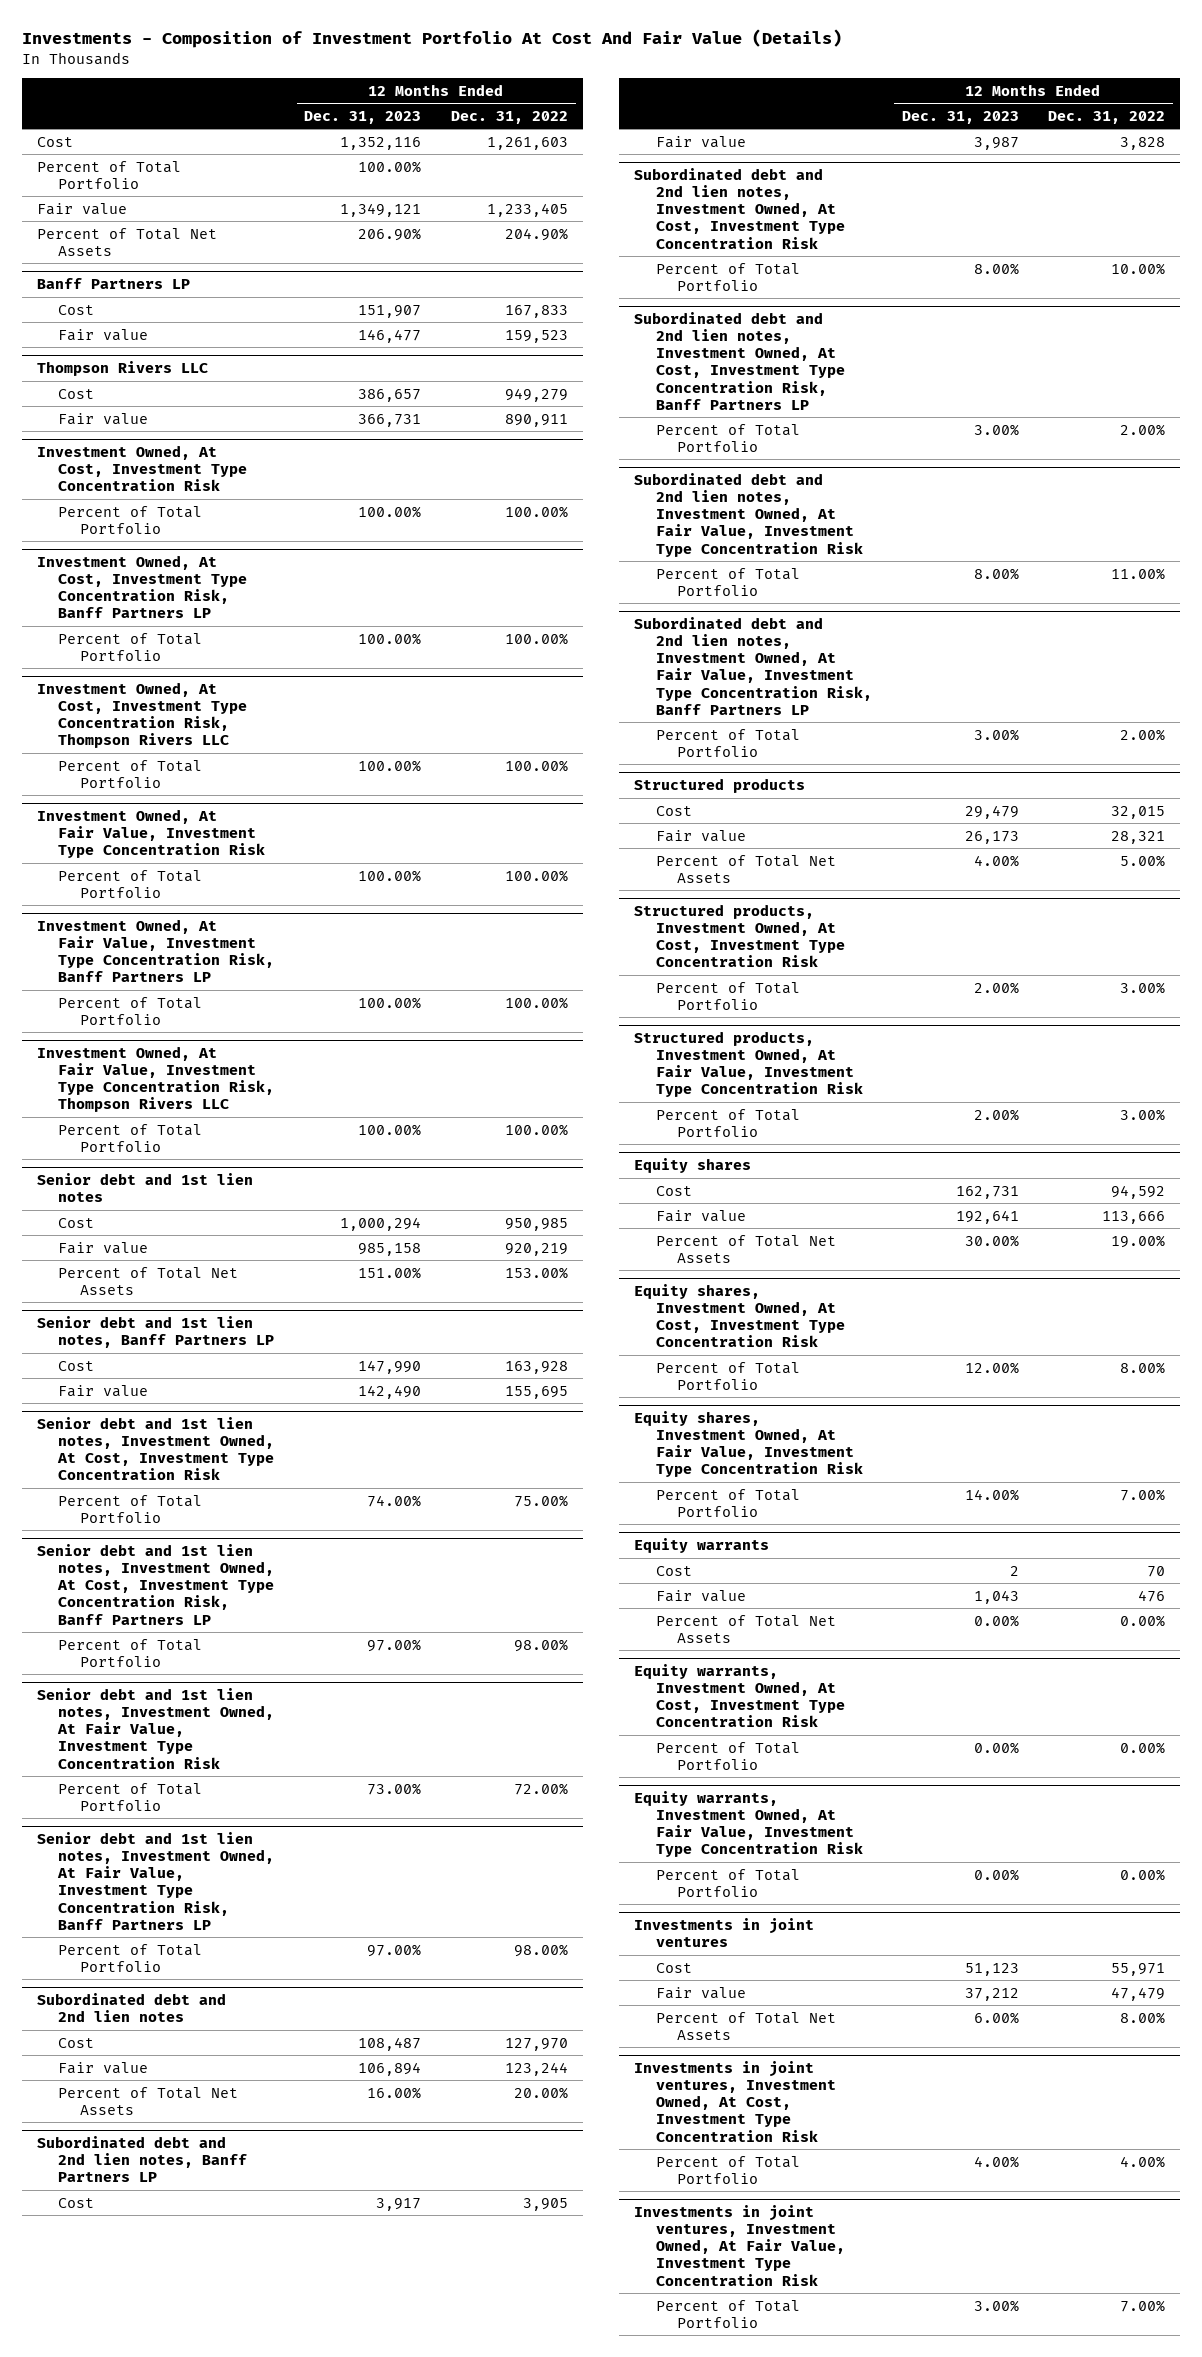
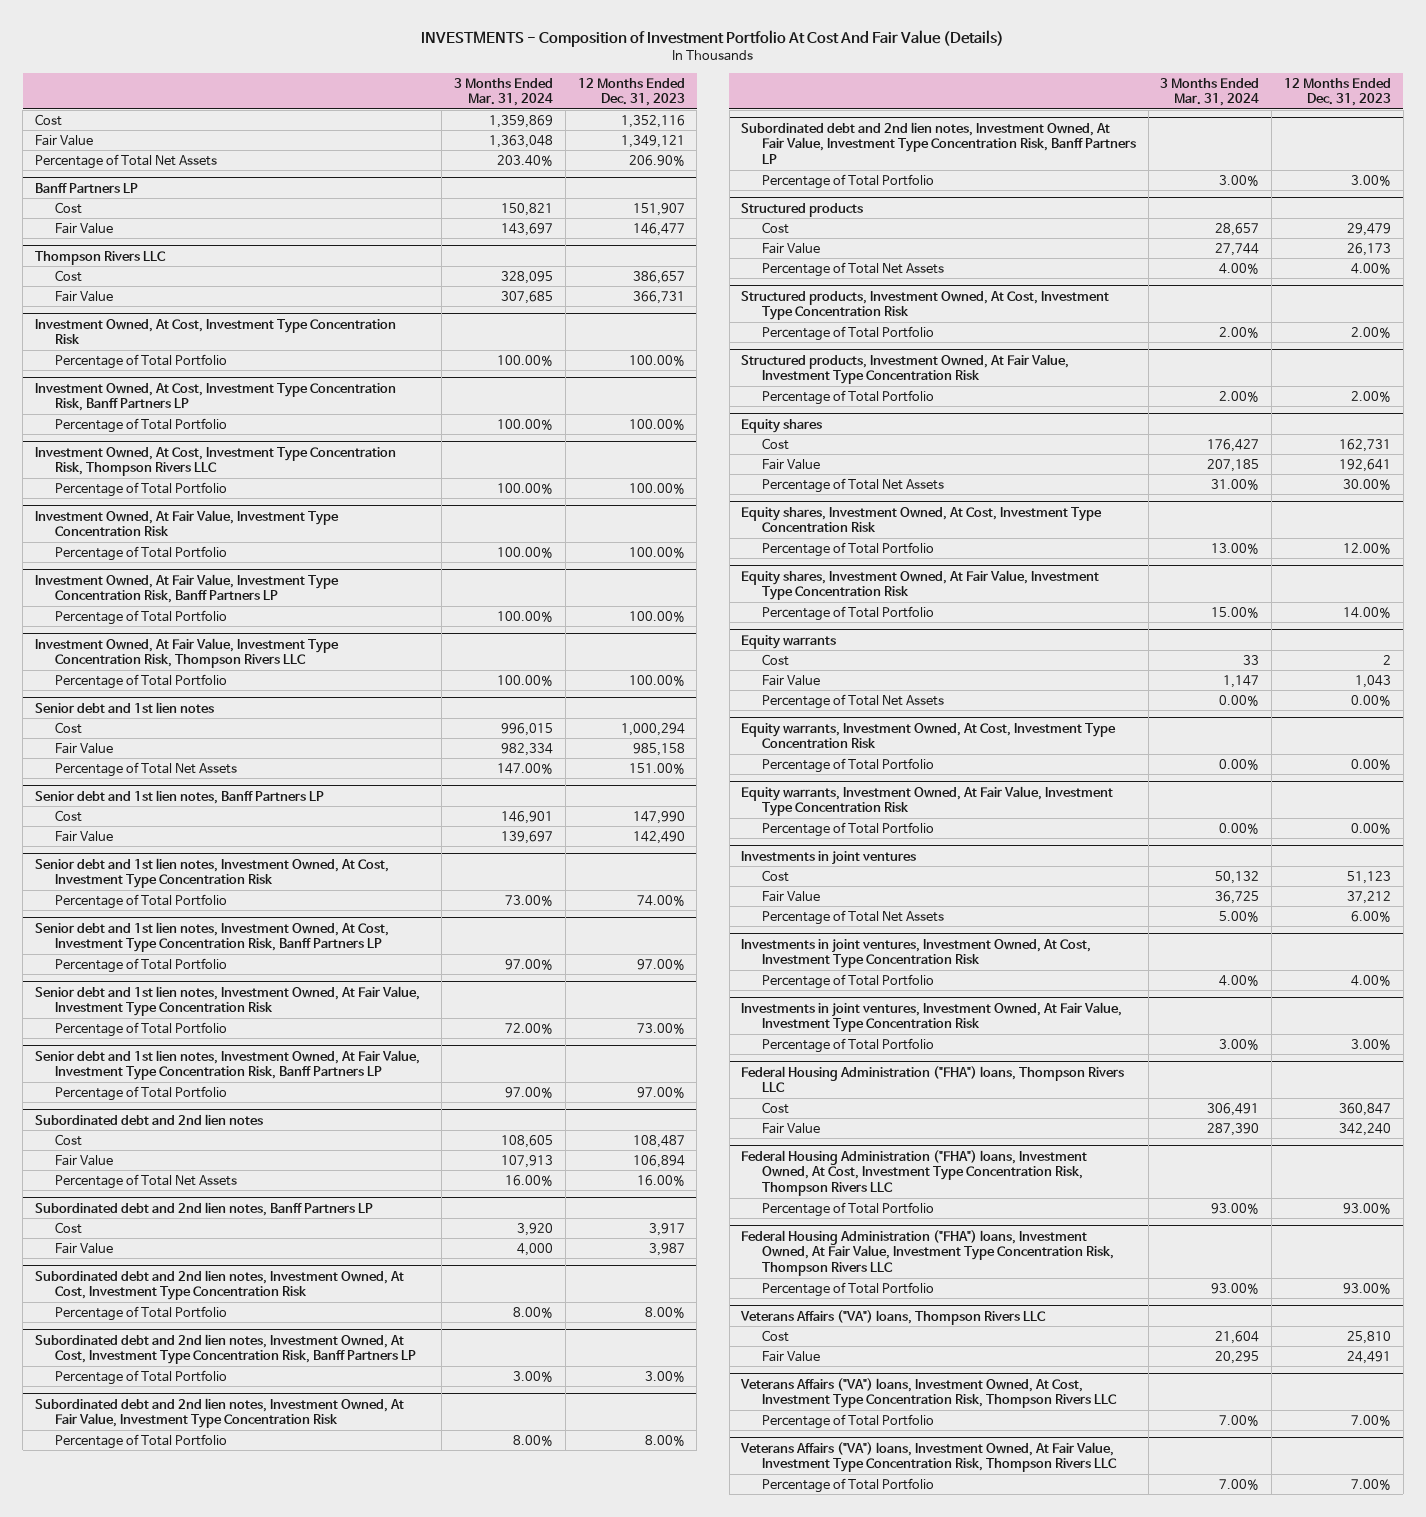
- Investments - Composition of Investment Portfolio At Cost And Fair Value (Details)
+ INVESTMENTS - Composition of Investment Portfolio At Cost And Fair Value (Details)
- | 12 Months Ended Dec. 31, 2023 | 12 Months Ended Dec. 31, 2022
+ | 3 Months Ended Mar. 31, 2024 | 12 Months Ended Dec. 31, 2023
- Percent of Total Portfolio | 100.00% |
- Fair value | 1,349,121 | 1,233,405
- Percent of Total Net Assets | 206.90% | 204.90%
+ Fair Value | 1,363,048 | 1,349,121
+ Percentage of Total Net Assets | 203.40% | 206.90%
@ Banff Partners LP
- Fair value | 146,477 | 159,523
+ Fair Value | 143,697 | 146,477
@ Thompson Rivers LLC
- Fair value | 366,731 | 890,911
+ Fair Value | 307,685 | 366,731
@ Investment Owned, At Cost, Investment Type Concentration Risk
- Percent of Total Portfolio | 100.00% | 100.00%
+ Percentage of Total Portfolio | 100.00% | 100.00%
@ Investment Owned, At Cost, Investment Type Concentration Risk, Banff Partners LP
- Percent of Total Portfolio | 100.00% | 100.00%
+ Percentage of Total Portfolio | 100.00% | 100.00%
@ Investment Owned, At Cost, Investment Type Concentration Risk, Thompson Rivers LLC
- Percent of Total Portfolio | 100.00% | 100.00%
+ Percentage of Total Portfolio | 100.00% | 100.00%
@ Investment Owned, At Fair Value, Investment Type Concentration Risk
- Percent of Total Portfolio | 100.00% | 100.00%
+ Percentage of Total Portfolio | 100.00% | 100.00%
@ Investment Owned, At Fair Value, Investment Type Concentration Risk, Banff Partners LP
- Percent of Total Portfolio | 100.00% | 100.00%
+ Percentage of Total Portfolio | 100.00% | 100.00%
@ Investment Owned, At Fair Value, Investment Type Concentration Risk, Thompson Rivers LLC
- Percent of Total Portfolio | 100.00% | 100.00%
+ Percentage of Total Portfolio | 100.00% | 100.00%
@ Senior debt and 1st lien notes
- Fair value | 985,158 | 920,219
- Percent of Total Net Assets | 151.00% | 153.00%
+ Fair Value | 982,334 | 985,158
+ Percentage of Total Net Assets | 147.00% | 151.00%
@ Senior debt and 1st lien notes, Banff Partners LP
- Fair value | 142,490 | 155,695
+ Fair Value | 139,697 | 142,490
@ Senior debt and 1st lien notes, Investment Owned, At Cost, Investment Type Concentration Risk
- Percent of Total Portfolio | 74.00% | 75.00%
+ Percentage of Total Portfolio | 73.00% | 74.00%
@ Senior debt and 1st lien notes, Investment Owned, At Cost, Investment Type Concentration Risk, Banff Partners LP
- Percent of Total Portfolio | 97.00% | 98.00%
+ Percentage of Total Portfolio | 97.00% | 97.00%
@ Senior debt and 1st lien notes, Investment Owned, At Fair Value, Investment Type Concentration Risk
- Percent of Total Portfolio | 73.00% | 72.00%
+ Percentage of Total Portfolio | 72.00% | 73.00%
@ Senior debt and 1st lien notes, Investment Owned, At Fair Value, Investment Type Concentration Risk, Banff Partners LP
- Percent of Total Portfolio | 97.00% | 98.00%
+ Percentage of Total Portfolio | 97.00% | 97.00%
@ Subordinated debt and 2nd lien notes
- Fair value | 106,894 | 123,244
- Percent of Total Net Assets | 16.00% | 20.00%
+ Fair Value | 107,913 | 106,894
+ Percentage of Total Net Assets | 16.00% | 16.00%
@ Subordinated debt and 2nd lien notes, Banff Partners LP
- Fair value | 3,987 | 3,828
+ Fair Value | 4,000 | 3,987
@ Subordinated debt and 2nd lien notes, Investment Owned, At Cost, Investment Type Concentration Risk
- Percent of Total Portfolio | 8.00% | 10.00%
+ Percentage of Total Portfolio | 8.00% | 8.00%
@ Subordinated debt and 2nd lien notes, Investment Owned, At Cost, Investment Type Concentration Risk, Banff Partners LP
- Percent of Total Portfolio | 3.00% | 2.00%
+ Percentage of Total Portfolio | 3.00% | 3.00%
@ Subordinated debt and 2nd lien notes, Investment Owned, At Fair Value, Investment Type Concentration Risk
- Percent of Total Portfolio | 8.00% | 11.00%
+ Percentage of Total Portfolio | 8.00% | 8.00%
@ Subordinated debt and 2nd lien notes, Investment Owned, At Fair Value, Investment Type Concentration Risk, Banff Partners LP
- Percent of Total Portfolio | 3.00% | 2.00%
+ Percentage of Total Portfolio | 3.00% | 3.00%
@ Structured products
- Fair value | 26,173 | 28,321
- Percent of Total Net Assets | 4.00% | 5.00%
+ Fair Value | 27,744 | 26,173
+ Percentage of Total Net Assets | 4.00% | 4.00%
@ Structured products, Investment Owned, At Cost, Investment Type Concentration Risk
- Percent of Total Portfolio | 2.00% | 3.00%
+ Percentage of Total Portfolio | 2.00% | 2.00%
@ Structured products, Investment Owned, At Fair Value, Investment Type Concentration Risk
- Percent of Total Portfolio | 2.00% | 3.00%
+ Percentage of Total Portfolio | 2.00% | 2.00%
@ Equity shares
- Fair value | 192,641 | 113,666
- Percent of Total Net Assets | 30.00% | 19.00%
+ Fair Value | 207,185 | 192,641
+ Percentage of Total Net Assets | 31.00% | 30.00%
@ Equity shares, Investment Owned, At Cost, Investment Type Concentration Risk
- Percent of Total Portfolio | 12.00% | 8.00%
+ Percentage of Total Portfolio | 13.00% | 12.00%
@ Equity shares, Investment Owned, At Fair Value, Investment Type Concentration Risk
- Percent of Total Portfolio | 14.00% | 7.00%
+ Percentage of Total Portfolio | 15.00% | 14.00%
@ Equity warrants
- Fair value | 1,043 | 476
- Percent of Total Net Assets | 0.00% | 0.00%
+ Fair Value | 1,147 | 1,043
+ Percentage of Total Net Assets | 0.00% | 0.00%
@ Equity warrants, Investment Owned, At Cost, Investment Type Concentration Risk
- Percent of Total Portfolio | 0.00% | 0.00%
+ Percentage of Total Portfolio | 0.00% | 0.00%
@ Equity warrants, Investment Owned, At Fair Value, Investment Type Concentration Risk
- Percent of Total Portfolio | 0.00% | 0.00%
+ Percentage of Total Portfolio | 0.00% | 0.00%
@ Investments in joint ventures
- Fair value | 37,212 | 47,479
- Percent of Total Net Assets | 6.00% | 8.00%
+ Fair Value | 36,725 | 37,212
+ Percentage of Total Net Assets | 5.00% | 6.00%
@ Investments in joint ventures, Investment Owned, At Cost, Investment Type Concentration Risk
- Percent of Total Portfolio | 4.00% | 4.00%
+ Percentage of Total Portfolio | 4.00% | 4.00%
@ Investments in joint ventures, Investment Owned, At Fair Value, Investment Type Concentration Risk
- Percent of Total Portfolio | 3.00% | 7.00%
+ Percentage of Total Portfolio | 3.00% | 3.00%
+ Federal Housing Administration ("FHA") loans, Thompson Rivers LLC
+ Cost | 306,491 | 360,847
+ Fair Value | 287,390 | 342,240
+ Federal Housing Administration ("FHA") loans, Investment Owned, At Cost, Investment Type Concentration Risk, Thompson Rivers LLC
+ Percentage of Total Portfolio | 93.00% | 93.00%
+ Federal Housing Administration ("FHA") loans, Investment Owned, At Fair Value, Investment Type Concentration Risk, Thompson Rivers LLC
+ Percentage of Total Portfolio | 93.00% | 93.00%
+ Veterans Affairs ("VA") loans, Thompson Rivers LLC
+ Cost | 21,604 | 25,810
+ Fair Value | 20,295 | 24,491
+ Veterans Affairs ("VA") loans, Investment Owned, At Cost, Investment Type Concentration Risk, Thompson Rivers LLC
+ Percentage of Total Portfolio | 7.00% | 7.00%
+ Veterans Affairs ("VA") loans, Investment Owned, At Fair Value, Investment Type Concentration Risk, Thompson Rivers LLC
+ Percentage of Total Portfolio | 7.00% | 7.00%

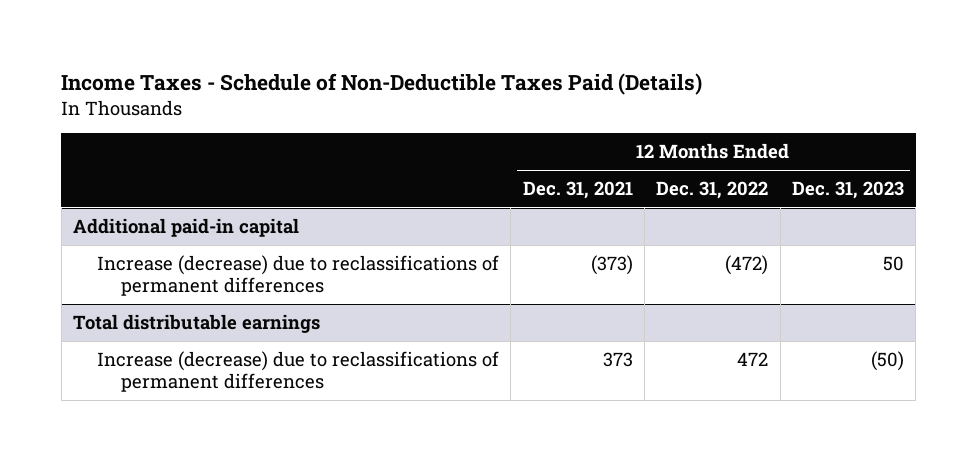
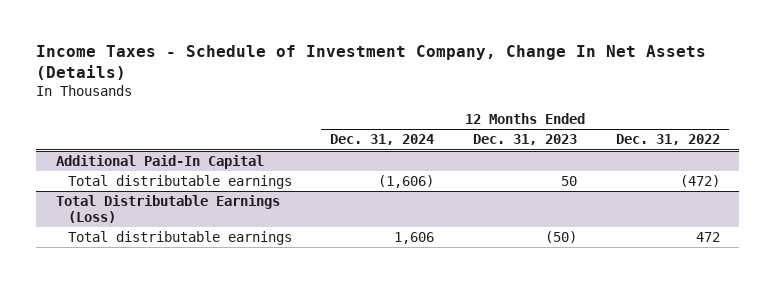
- Income Taxes - Schedule of Non-Deductible Taxes Paid (Details)
+ Income Taxes - Schedule of Investment Company, Change In Net Assets (Details)
- | 12 Months Ended Dec. 31, 2021 | 12 Months Ended Dec. 31, 2022 | 12 Months Ended Dec. 31, 2023
+ | 12 Months Ended Dec. 31, 2024 | 12 Months Ended Dec. 31, 2023 | 12 Months Ended Dec. 31, 2022
- Additional paid-in capital
- Increase (decrease) due to reclassifications of permanent differences | (373) | (472) | 50
- Total distributable earnings
- Increase (decrease) due to reclassifications of permanent differences | 373 | 472 | (50)
+ Additional Paid-In Capital
+ Total distributable earnings | (1,606) | 50 | (472)
+ Total Distributable Earnings (Loss)
+ Total distributable earnings | 1,606 | (50) | 472

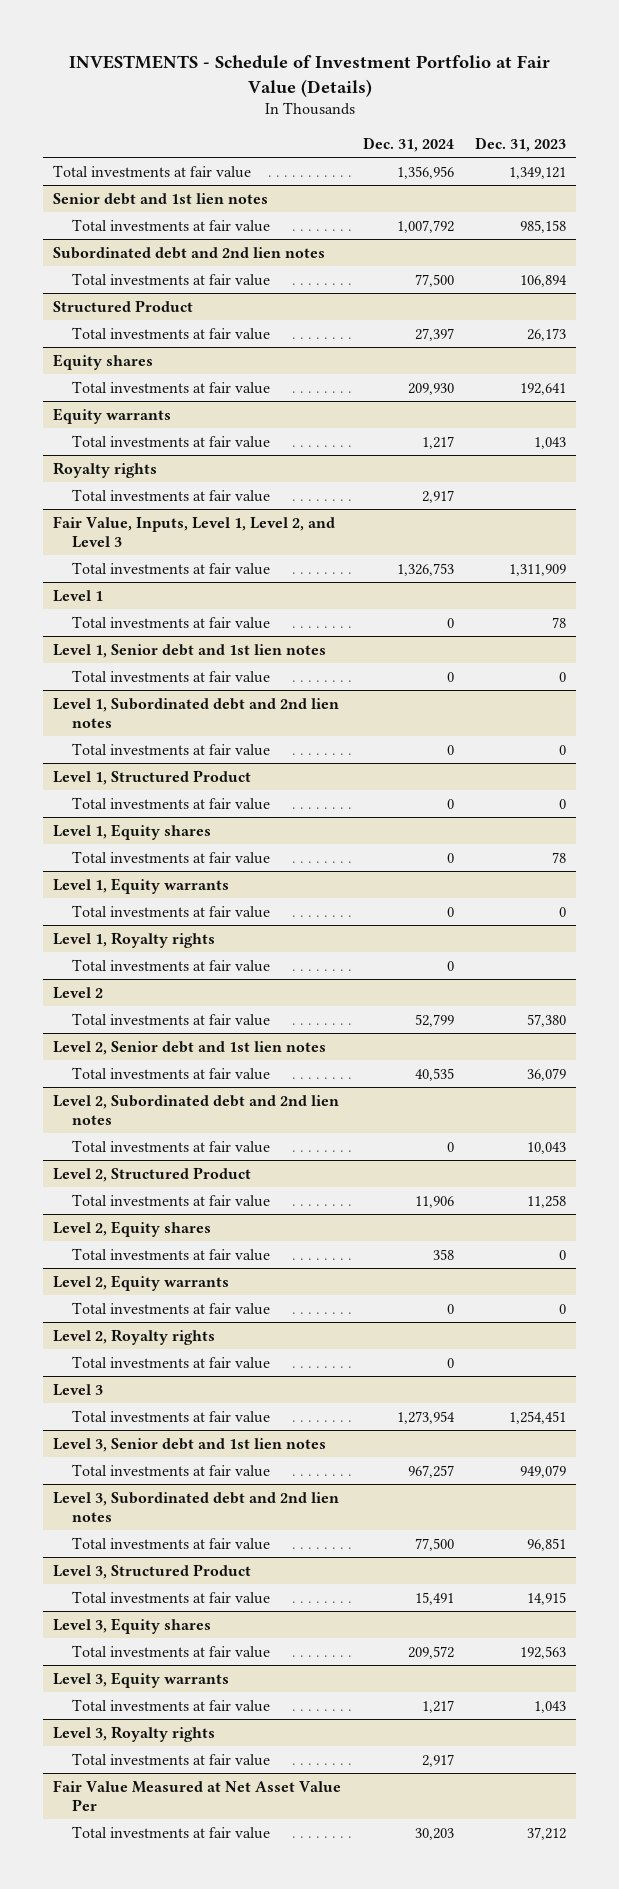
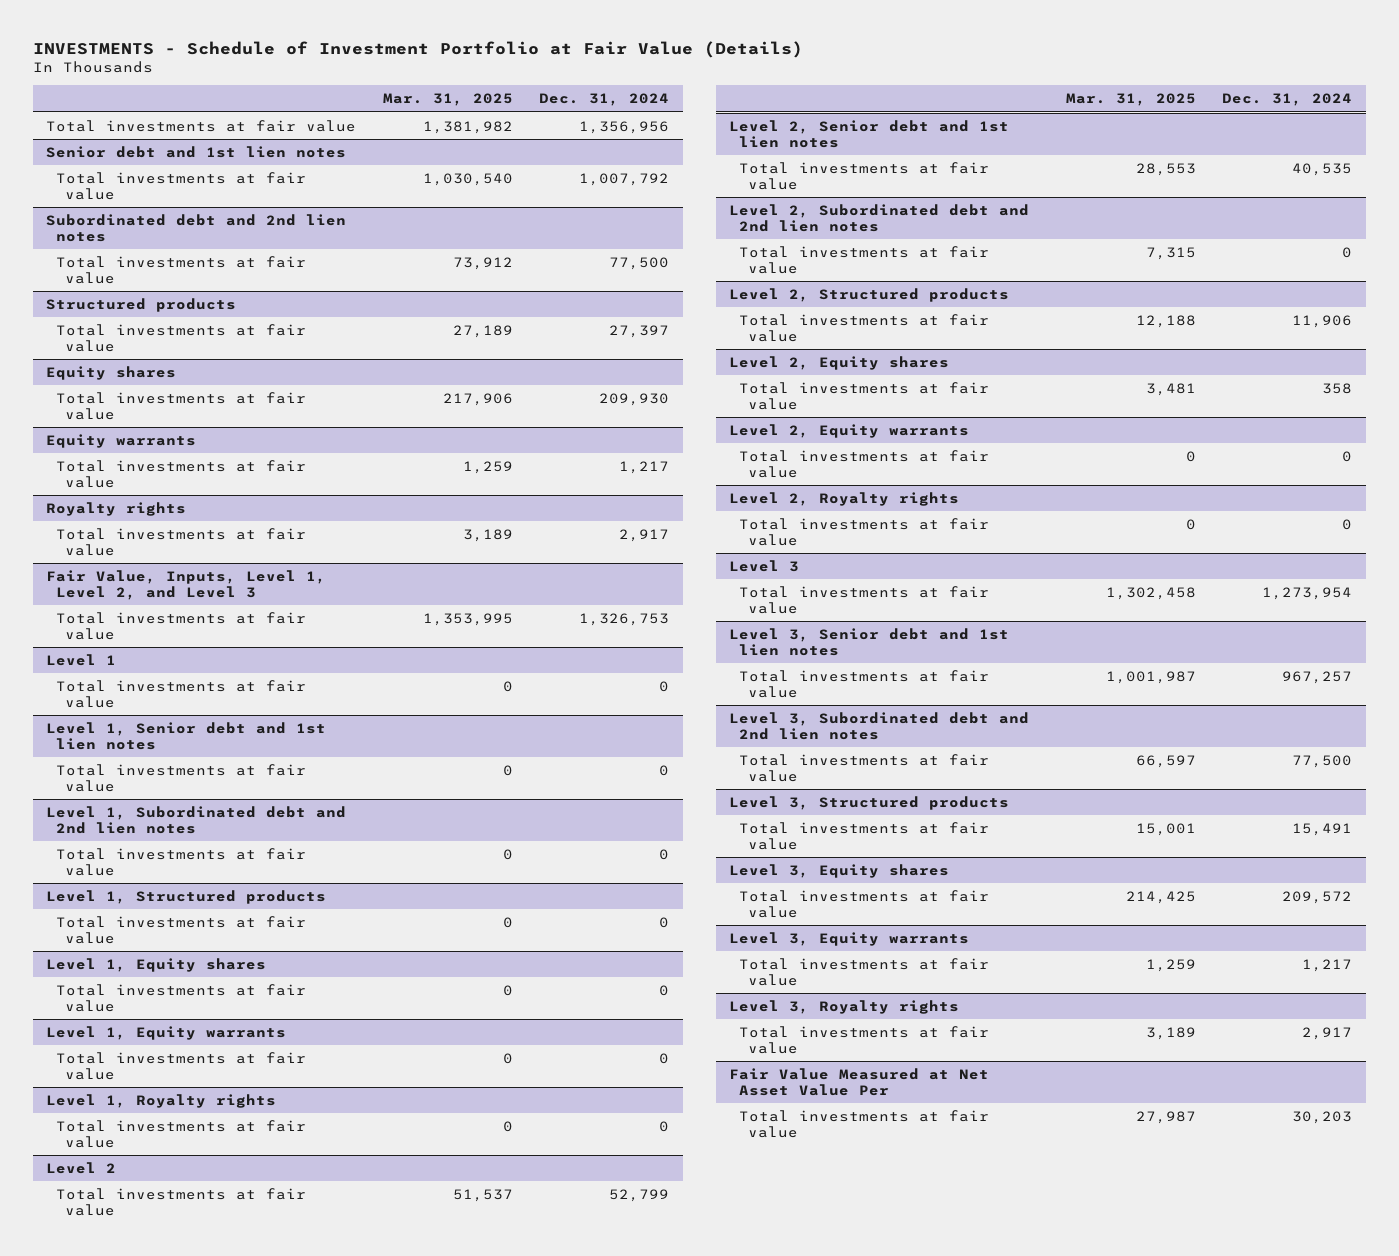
- | Dec. 31, 2024 | Dec. 31, 2023
+ | Mar. 31, 2025 | Dec. 31, 2024
- Structured Product
+ Structured products
- Level 1, Structured Product
+ Level 1, Structured products
- Level 2, Structured Product
+ Level 2, Structured products
- Level 3, Structured Product
+ Level 3, Structured products

